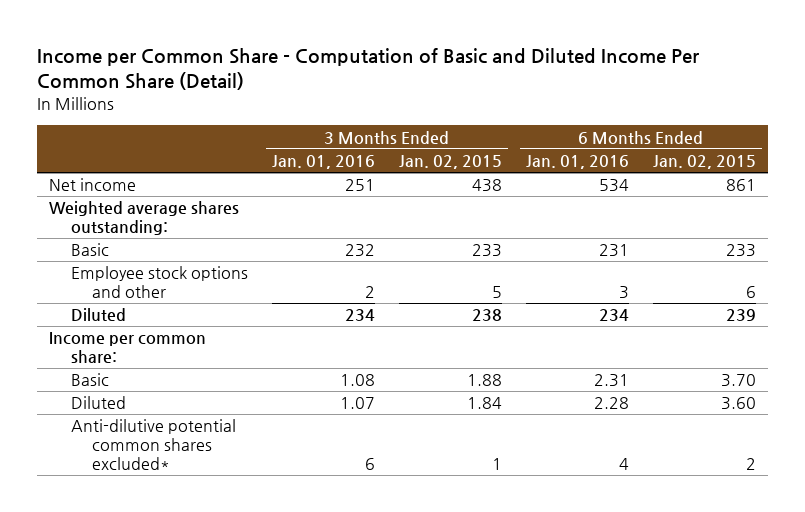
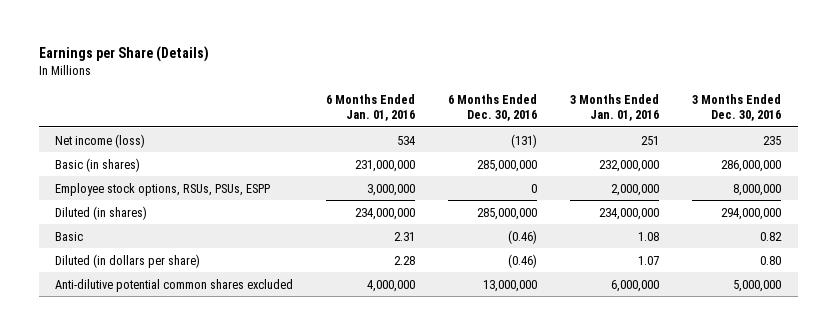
- Income per Common Share - Computation of Basic and Diluted Income Per Common Share (Detail)
+ Earnings per Share (Details)
- | 3 Months Ended Jan. 01, 2016 | 3 Months Ended Jan. 02, 2015 | 6 Months Ended Jan. 01, 2016 | 6 Months Ended Jan. 02, 2015
+ | 6 Months Ended Jan. 01, 2016 | 6 Months Ended Dec. 30, 2016 | 3 Months Ended Jan. 01, 2016 | 3 Months Ended Dec. 30, 2016
- Net income | 251 | 438 | 534 | 861
- Weighted average shares outstanding:
- Basic | 232 | 233 | 231 | 233
- Employee stock options and other | 2 | 5 | 3 | 6
- Diluted | 234 | 238 | 234 | 239
- Income per common share:
+ Net income (loss) | 534 | (131) | 251 | 235
+ Basic (in shares) | 231,000,000 | 285,000,000 | 232,000,000 | 286,000,000
+ Employee stock options, RSUs, PSUs, ESPP | 3,000,000 | 0 | 2,000,000 | 8,000,000
+ Diluted (in shares) | 234,000,000 | 285,000,000 | 234,000,000 | 294,000,000
- Diluted | 1.07 | 1.84 | 2.28 | 3.60
- Anti-dilutive potential common shares excluded* | 6 | 1 | 4 | 2
+ Diluted (in dollars per share) | 2.28 | (0.46) | 1.07 | 0.80
+ Anti-dilutive potential common shares excluded | 4,000,000 | 13,000,000 | 6,000,000 | 5,000,000

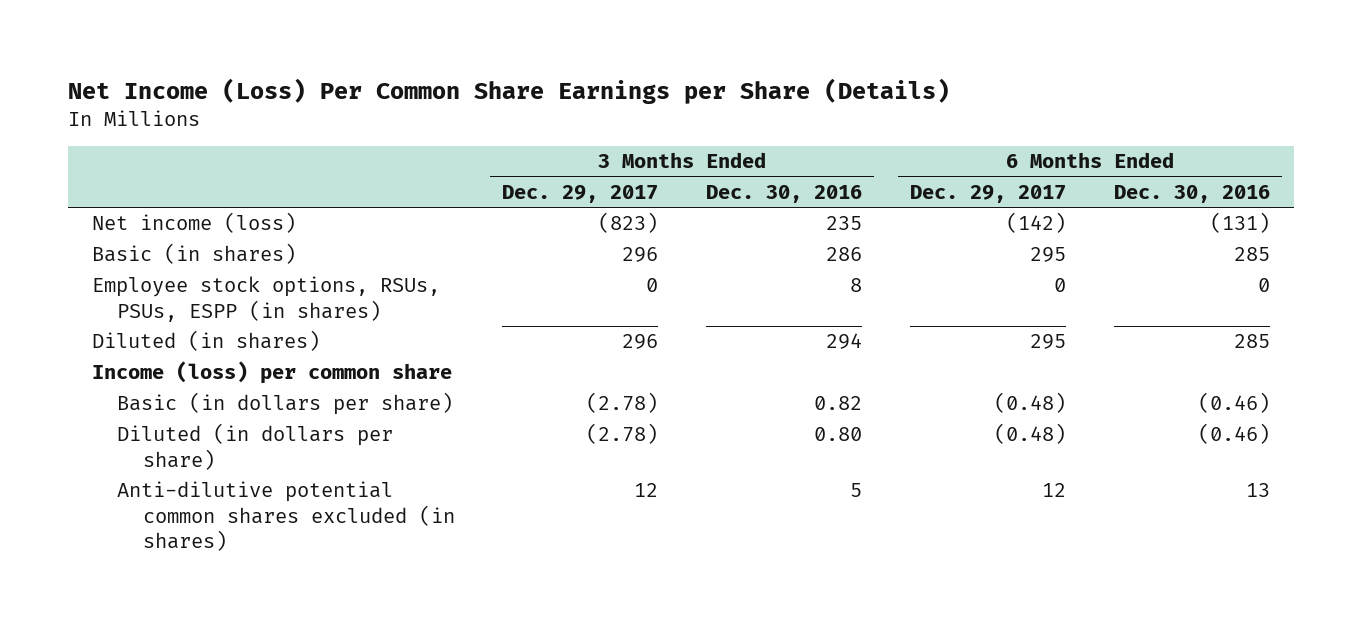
- Earnings per Share (Details)
+ Net Income (Loss) Per Common Share Earnings per Share (Details)
- | 6 Months Ended Jan. 01, 2016 | 6 Months Ended Dec. 30, 2016 | 3 Months Ended Jan. 01, 2016 | 3 Months Ended Dec. 30, 2016
+ | 3 Months Ended Dec. 29, 2017 | 3 Months Ended Dec. 30, 2016 | 6 Months Ended Dec. 29, 2017 | 6 Months Ended Dec. 30, 2016
- Basic (in shares) | 231,000,000 | 285,000,000 | 232,000,000 | 286,000,000
- Employee stock options, RSUs, PSUs, ESPP | 3,000,000 | 0 | 2,000,000 | 8,000,000
- Diluted (in shares) | 234,000,000 | 285,000,000 | 234,000,000 | 294,000,000
- Basic | 2.31 | (0.46) | 1.08 | 0.82
+ Basic (in shares) | 296 | 286 | 295 | 285
+ Employee stock options, RSUs, PSUs, ESPP (in shares) | 0 | 8 | 0 | 0
+ Diluted (in shares) | 296 | 294 | 295 | 285
+ Income (loss) per common share
+ Basic (in dollars per share) | (2.78) | 0.82 | (0.48) | (0.46)
- Anti-dilutive potential common shares excluded | 4,000,000 | 13,000,000 | 6,000,000 | 5,000,000
+ Anti-dilutive potential common shares excluded (in shares) | 12 | 5 | 12 | 13

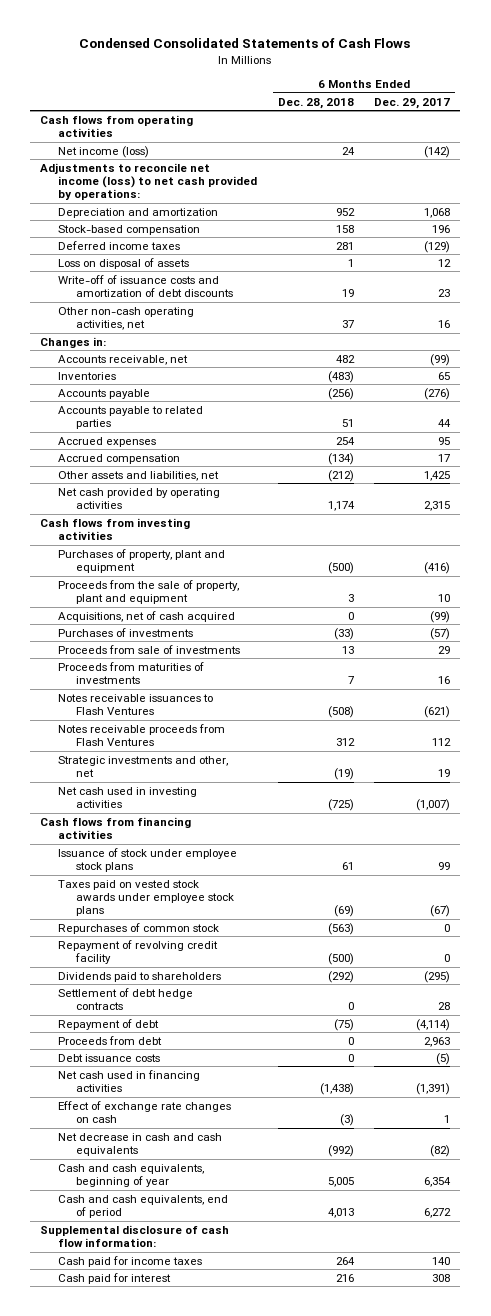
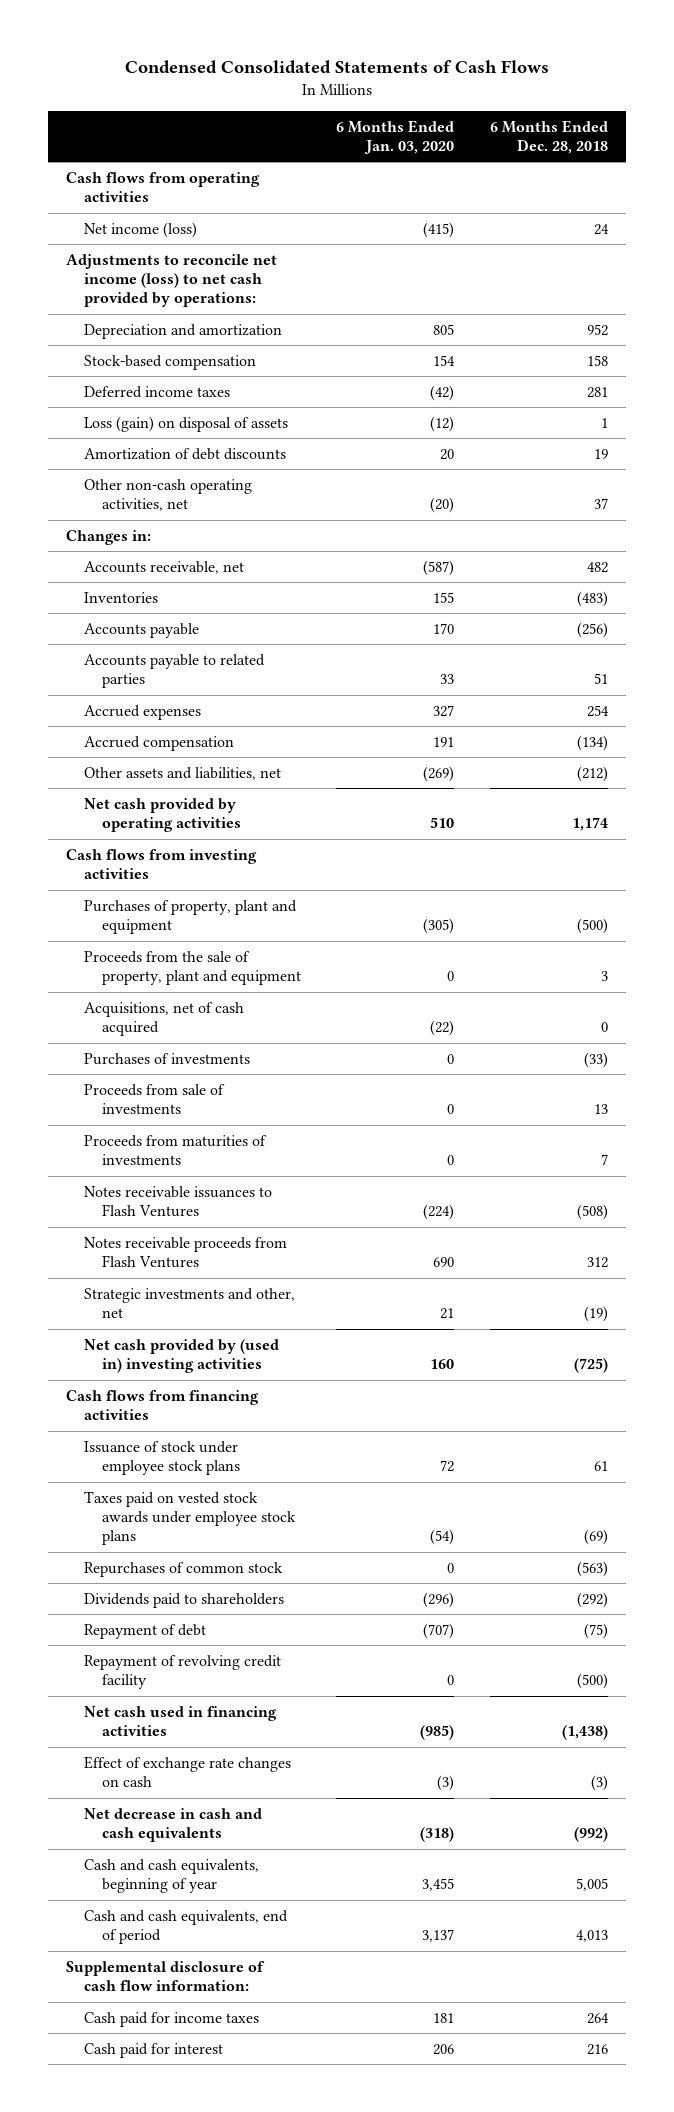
- | 6 Months Ended Dec. 28, 2018 | 6 Months Ended Dec. 29, 2017
+ | 6 Months Ended Jan. 03, 2020 | 6 Months Ended Dec. 28, 2018
- Loss on disposal of assets | 1 | 12
- Write-off of issuance costs and amortization of debt discounts | 19 | 23
+ Loss (gain) on disposal of assets | (12) | 1
+ Amortization of debt discounts | 20 | 19
- Net cash used in investing activities | (725) | (1,007)
+ Net cash provided by (used in) investing activities | 160 | (725)
- Settlement of debt hedge contracts | 0 | 28
- Proceeds from debt | 0 | 2,963
- Debt issuance costs | 0 | (5)
moved down: Repayment of revolving credit facility | 0 | (500)

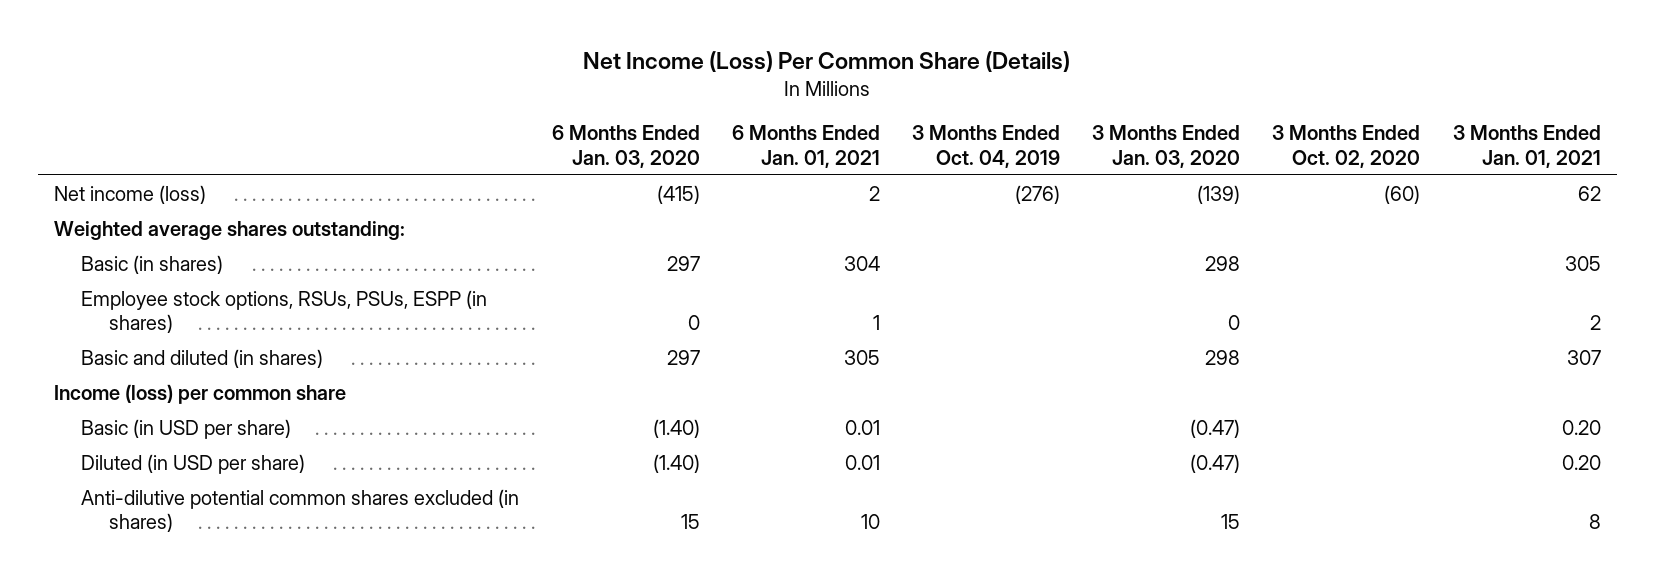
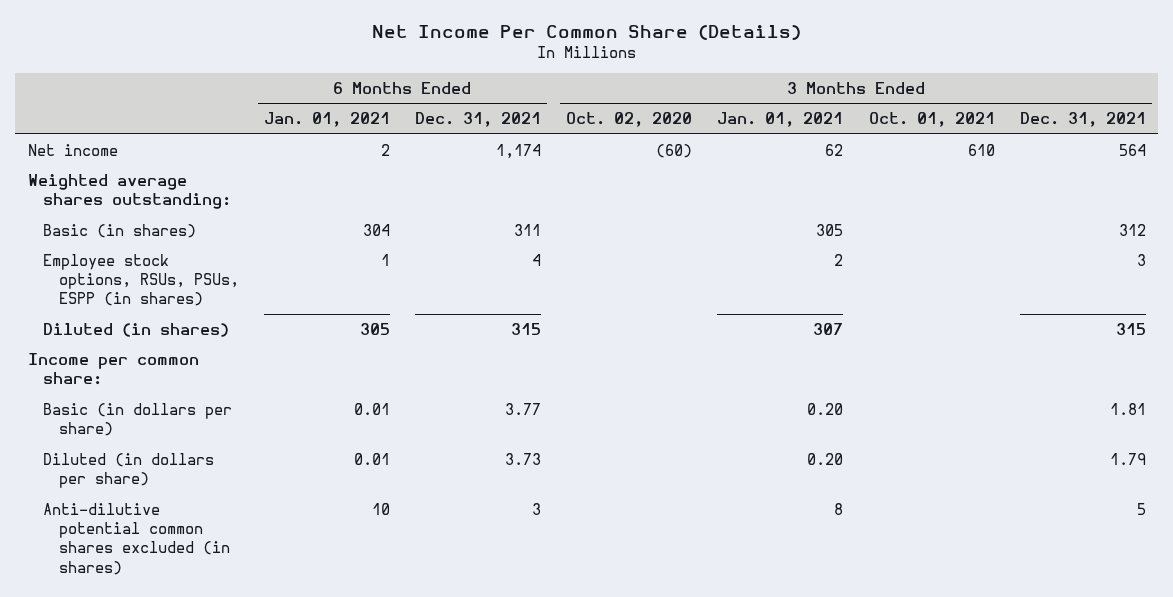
- Net Income (Loss) Per Common Share (Details)
+ Net Income Per Common Share (Details)
- | 6 Months Ended Jan. 03, 2020 | 6 Months Ended Jan. 01, 2021 | 3 Months Ended Oct. 04, 2019 | 3 Months Ended Jan. 03, 2020 | 3 Months Ended Oct. 02, 2020 | 3 Months Ended Jan. 01, 2021
+ | 6 Months Ended Jan. 01, 2021 | 6 Months Ended Dec. 31, 2021 | 3 Months Ended Oct. 02, 2020 | 3 Months Ended Jan. 01, 2021 | 3 Months Ended Oct. 01, 2021 | 3 Months Ended Dec. 31, 2021
- Net income (loss) | (415) | 2 | (276) | (139) | (60) | 62
+ Net income | 2 | 1,174 | (60) | 62 | 610 | 564
- Basic and diluted (in shares) | 297 | 305 | | 298 | | 307
- Income (loss) per common share
- Basic (in USD per share) | (1.40) | 0.01 | | (0.47) | | 0.20
- Diluted (in USD per share) | (1.40) | 0.01 | | (0.47) | | 0.20
+ Diluted (in shares) | 305 | 315 | | 307 | | 315
+ Income per common share:
+ Basic (in dollars per share) | 0.01 | 3.77 | | 0.20 | | 1.81
+ Diluted (in dollars per share) | 0.01 | 3.73 | | 0.20 | | 1.79

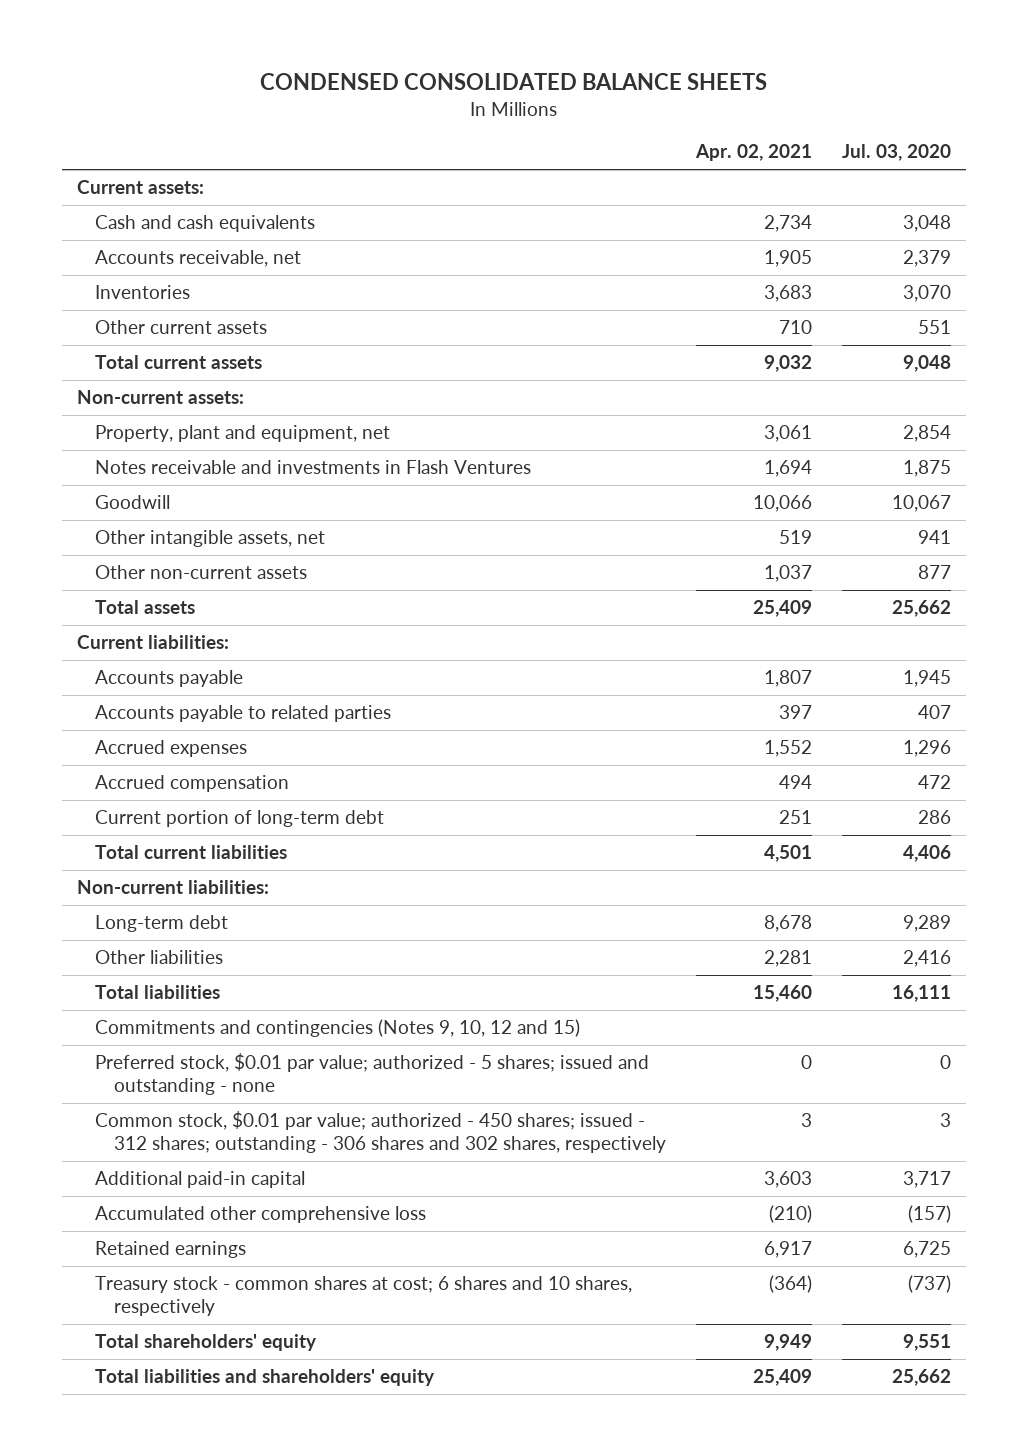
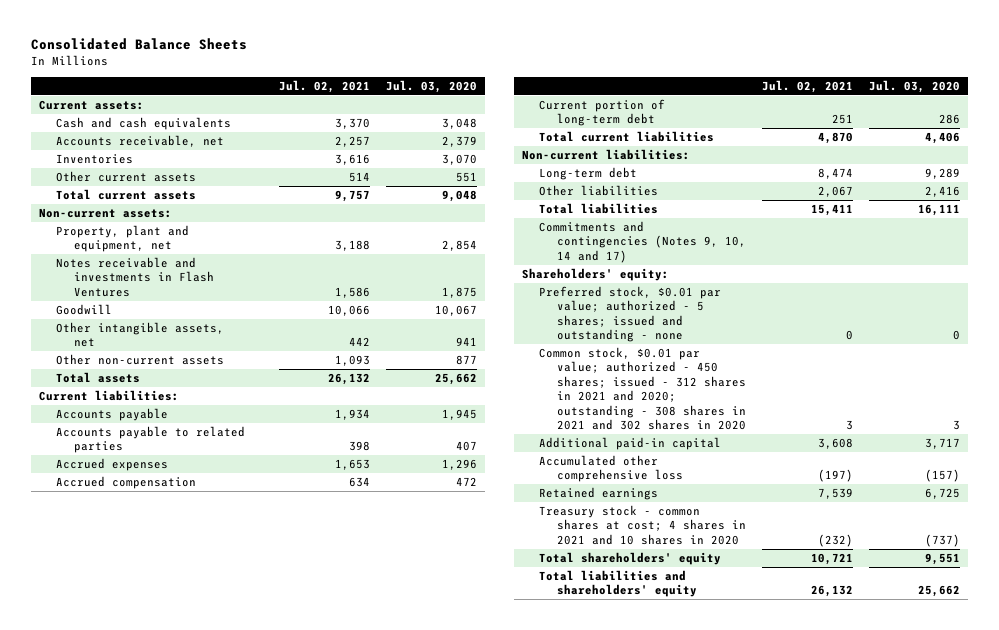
- CONDENSED CONSOLIDATED BALANCE SHEETS
+ Consolidated Balance Sheets
- | Apr. 02, 2021 | Jul. 03, 2020
+ | Jul. 02, 2021 | Jul. 03, 2020
- Commitments and contingencies (Notes 9, 10, 12 and 15)
+ Commitments and contingencies (Notes 9, 10, 14 and 17)
+ Shareholders' equity:
- Common stock, $0.01 par value; authorized - 450 shares; issued - 312 shares; outstanding - 306 shares and 302 shares, respectively | 3 | 3
+ Common stock, $0.01 par value; authorized - 450 shares; issued - 312 shares in 2021 and 2020; outstanding - 308 shares in 2021 and 302 shares in 2020 | 3 | 3
- Treasury stock - common shares at cost; 6 shares and 10 shares, respectively | (364) | (737)
+ Treasury stock - common shares at cost; 4 shares in 2021 and 10 shares in 2020 | (232) | (737)

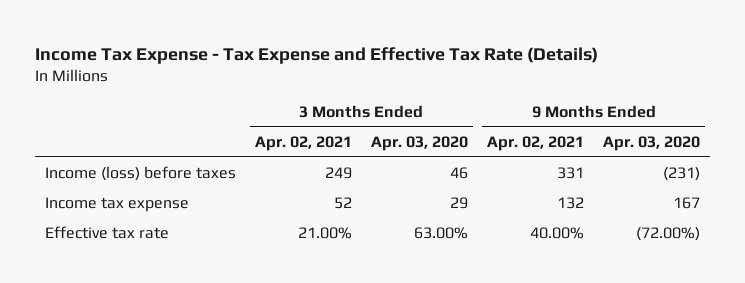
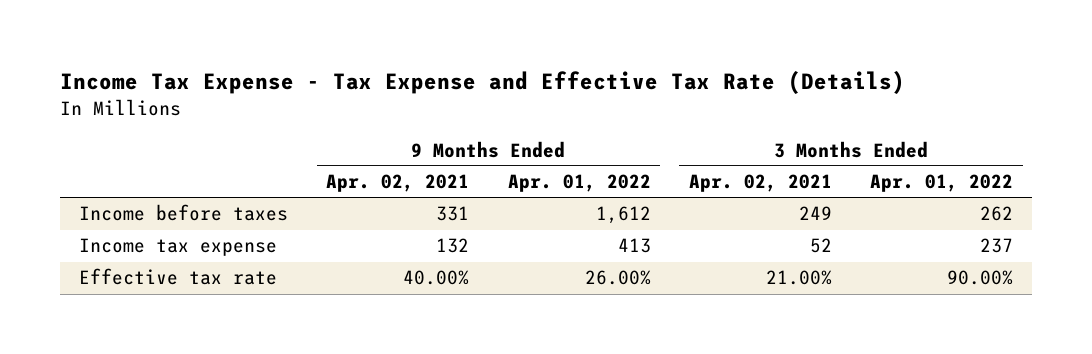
- | 3 Months Ended Apr. 02, 2021 | 3 Months Ended Apr. 03, 2020 | 9 Months Ended Apr. 02, 2021 | 9 Months Ended Apr. 03, 2020
+ | 9 Months Ended Apr. 02, 2021 | 9 Months Ended Apr. 01, 2022 | 3 Months Ended Apr. 02, 2021 | 3 Months Ended Apr. 01, 2022
- Income (loss) before taxes | 249 | 46 | 331 | (231)
+ Income before taxes | 331 | 1,612 | 249 | 262

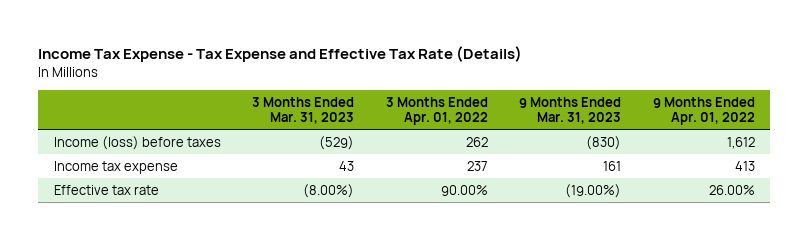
- | 9 Months Ended Apr. 02, 2021 | 9 Months Ended Apr. 01, 2022 | 3 Months Ended Apr. 02, 2021 | 3 Months Ended Apr. 01, 2022
+ | 3 Months Ended Mar. 31, 2023 | 3 Months Ended Apr. 01, 2022 | 9 Months Ended Mar. 31, 2023 | 9 Months Ended Apr. 01, 2022
- Income before taxes | 331 | 1,612 | 249 | 262
+ Income (loss) before taxes | (529) | 262 | (830) | 1,612

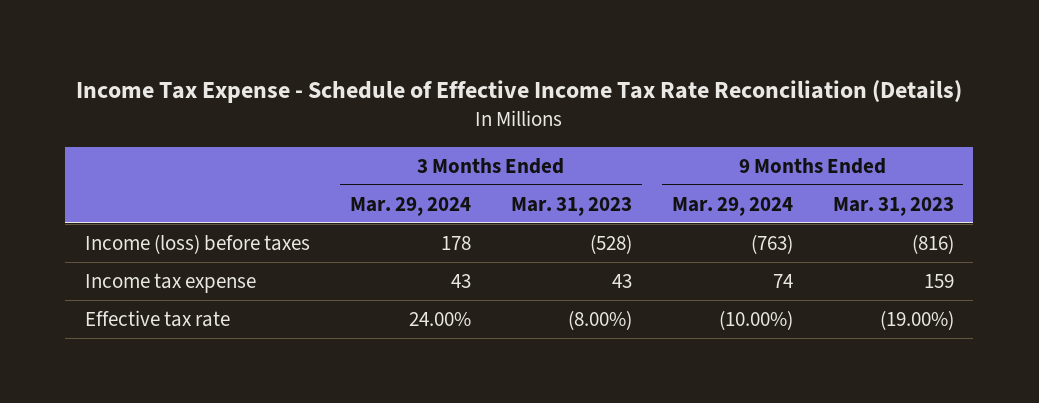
- Income Tax Expense - Tax Expense and Effective Tax Rate (Details)
+ Income Tax Expense - Schedule of Effective Income Tax Rate Reconciliation (Details)
- | 3 Months Ended Mar. 31, 2023 | 3 Months Ended Apr. 01, 2022 | 9 Months Ended Mar. 31, 2023 | 9 Months Ended Apr. 01, 2022
+ | 3 Months Ended Mar. 29, 2024 | 3 Months Ended Mar. 31, 2023 | 9 Months Ended Mar. 29, 2024 | 9 Months Ended Mar. 31, 2023
- Income (loss) before taxes | (529) | 262 | (830) | 1,612
- Income tax expense | 43 | 237 | 161 | 413
+ Income (loss) before taxes | 178 | (528) | (763) | (816)
+ Income tax expense | 43 | 43 | 74 | 159

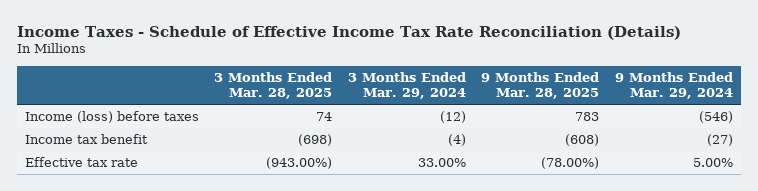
- Income Tax Expense - Schedule of Effective Income Tax Rate Reconciliation (Details)
+ Income Taxes - Schedule of Effective Income Tax Rate Reconciliation (Details)
- | 3 Months Ended Mar. 29, 2024 | 3 Months Ended Mar. 31, 2023 | 9 Months Ended Mar. 29, 2024 | 9 Months Ended Mar. 31, 2023
+ | 3 Months Ended Mar. 28, 2025 | 3 Months Ended Mar. 29, 2024 | 9 Months Ended Mar. 28, 2025 | 9 Months Ended Mar. 29, 2024
- Income (loss) before taxes | 178 | (528) | (763) | (816)
- Income tax expense | 43 | 43 | 74 | 159
- Effective tax rate | 24.00% | (8.00%) | (10.00%) | (19.00%)
+ Income (loss) before taxes | 74 | (12) | 783 | (546)
+ Income tax benefit | (698) | (4) | (608) | (27)
+ Effective tax rate | (943.00%) | 33.00% | (78.00%) | 5.00%

